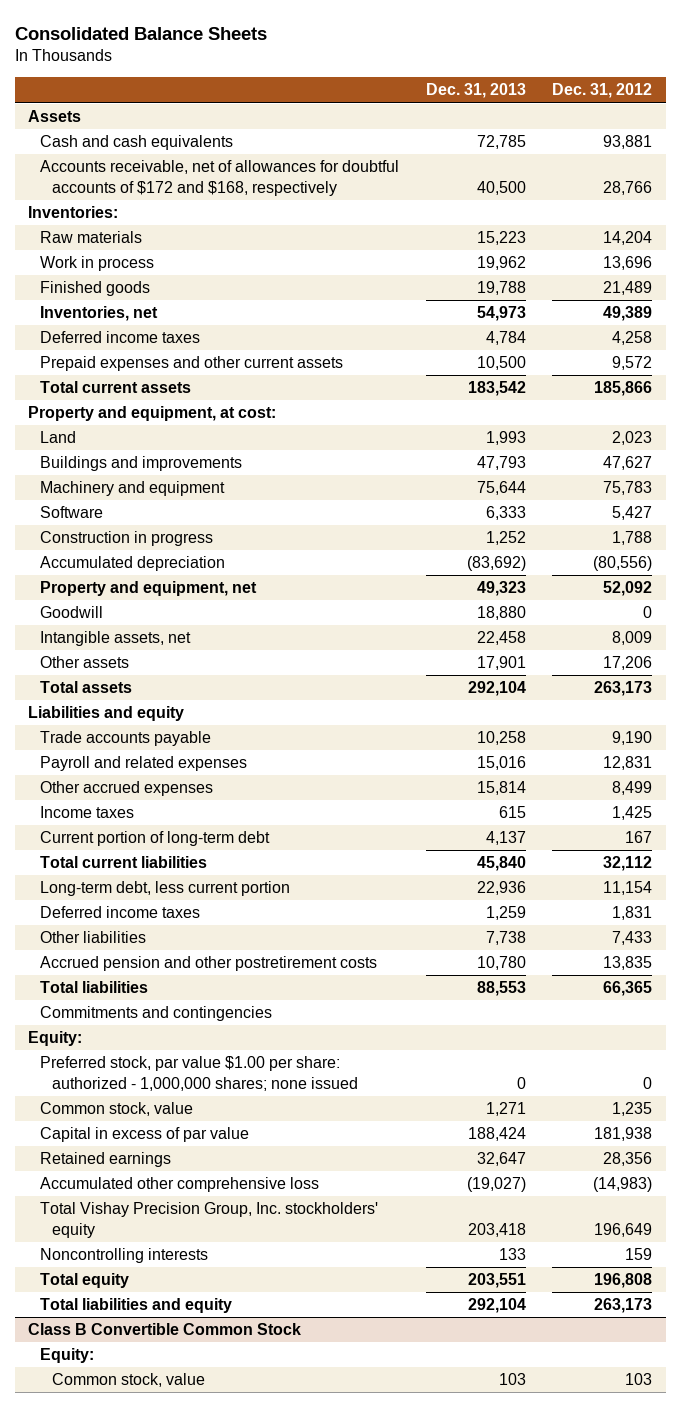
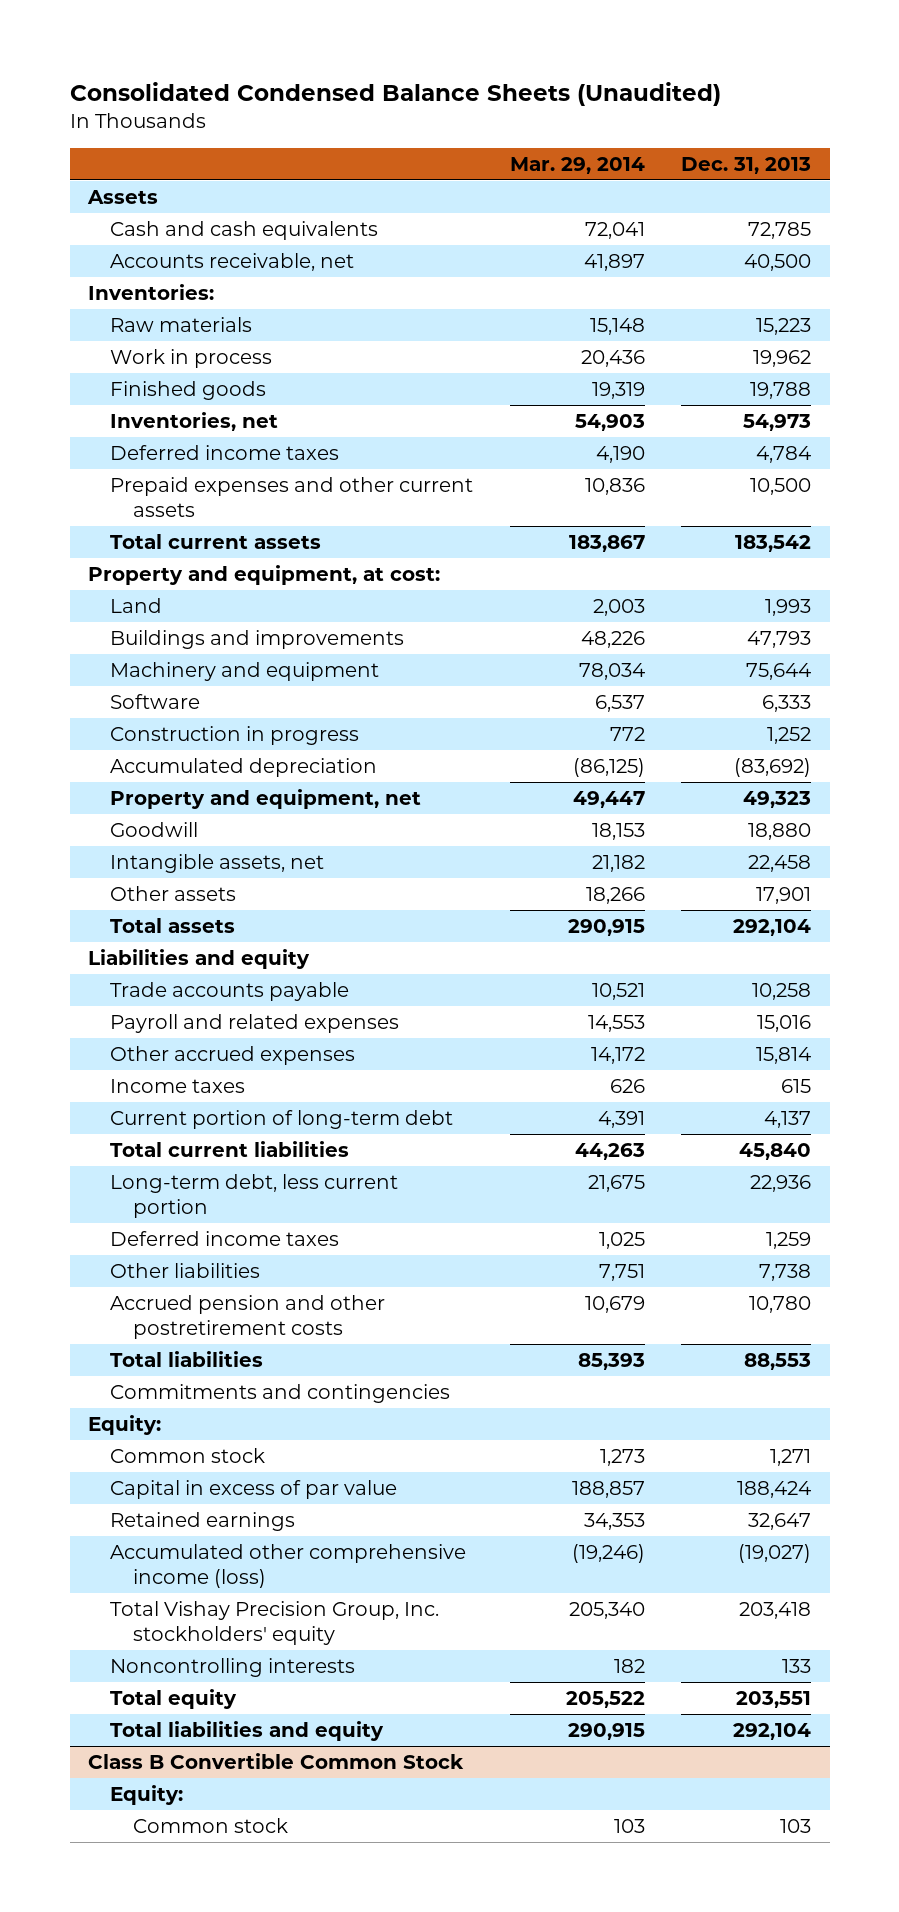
- Consolidated Balance Sheets
+ Consolidated Condensed Balance Sheets (Unaudited)
- | Dec. 31, 2013 | Dec. 31, 2012
+ | Mar. 29, 2014 | Dec. 31, 2013
- Accounts receivable, net of allowances for doubtful accounts of $172 and $168, respectively | 40,500 | 28,766
+ Accounts receivable, net | 41,897 | 40,500
- Preferred stock, par value $1.00 per share: authorized - 1,000,000 shares; none issued | 0 | 0
- Common stock, value | 1,271 | 1,235
+ Common stock | 1,273 | 1,271
- Accumulated other comprehensive loss | (19,027) | (14,983)
+ Accumulated other comprehensive income (loss) | (19,246) | (19,027)
@ Class B Convertible Common Stock
- Common stock, value | 103 | 103
+ Common stock | 103 | 103

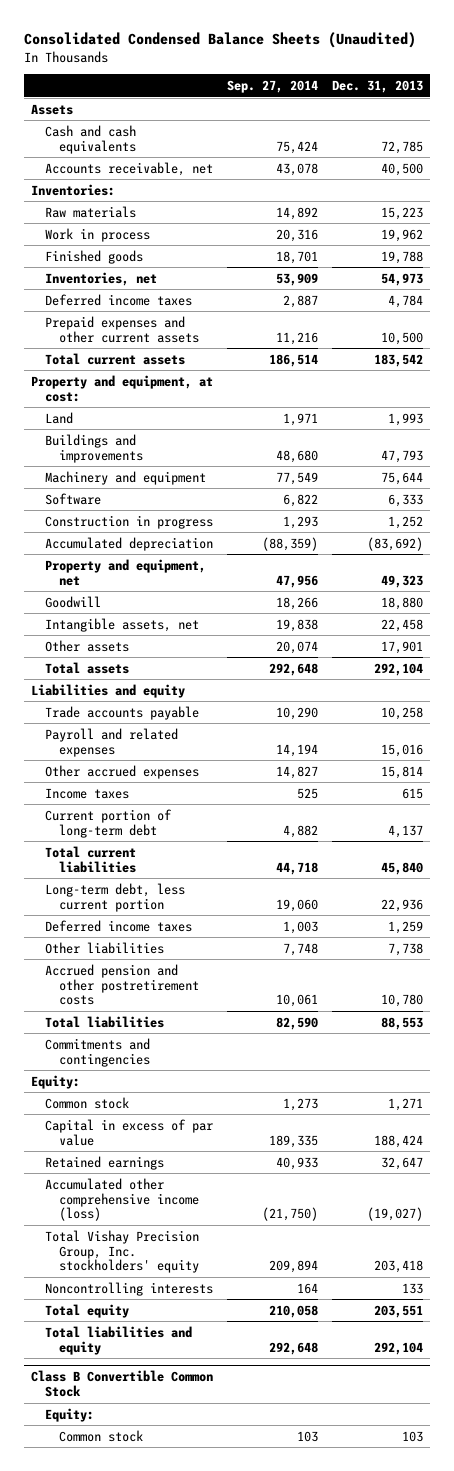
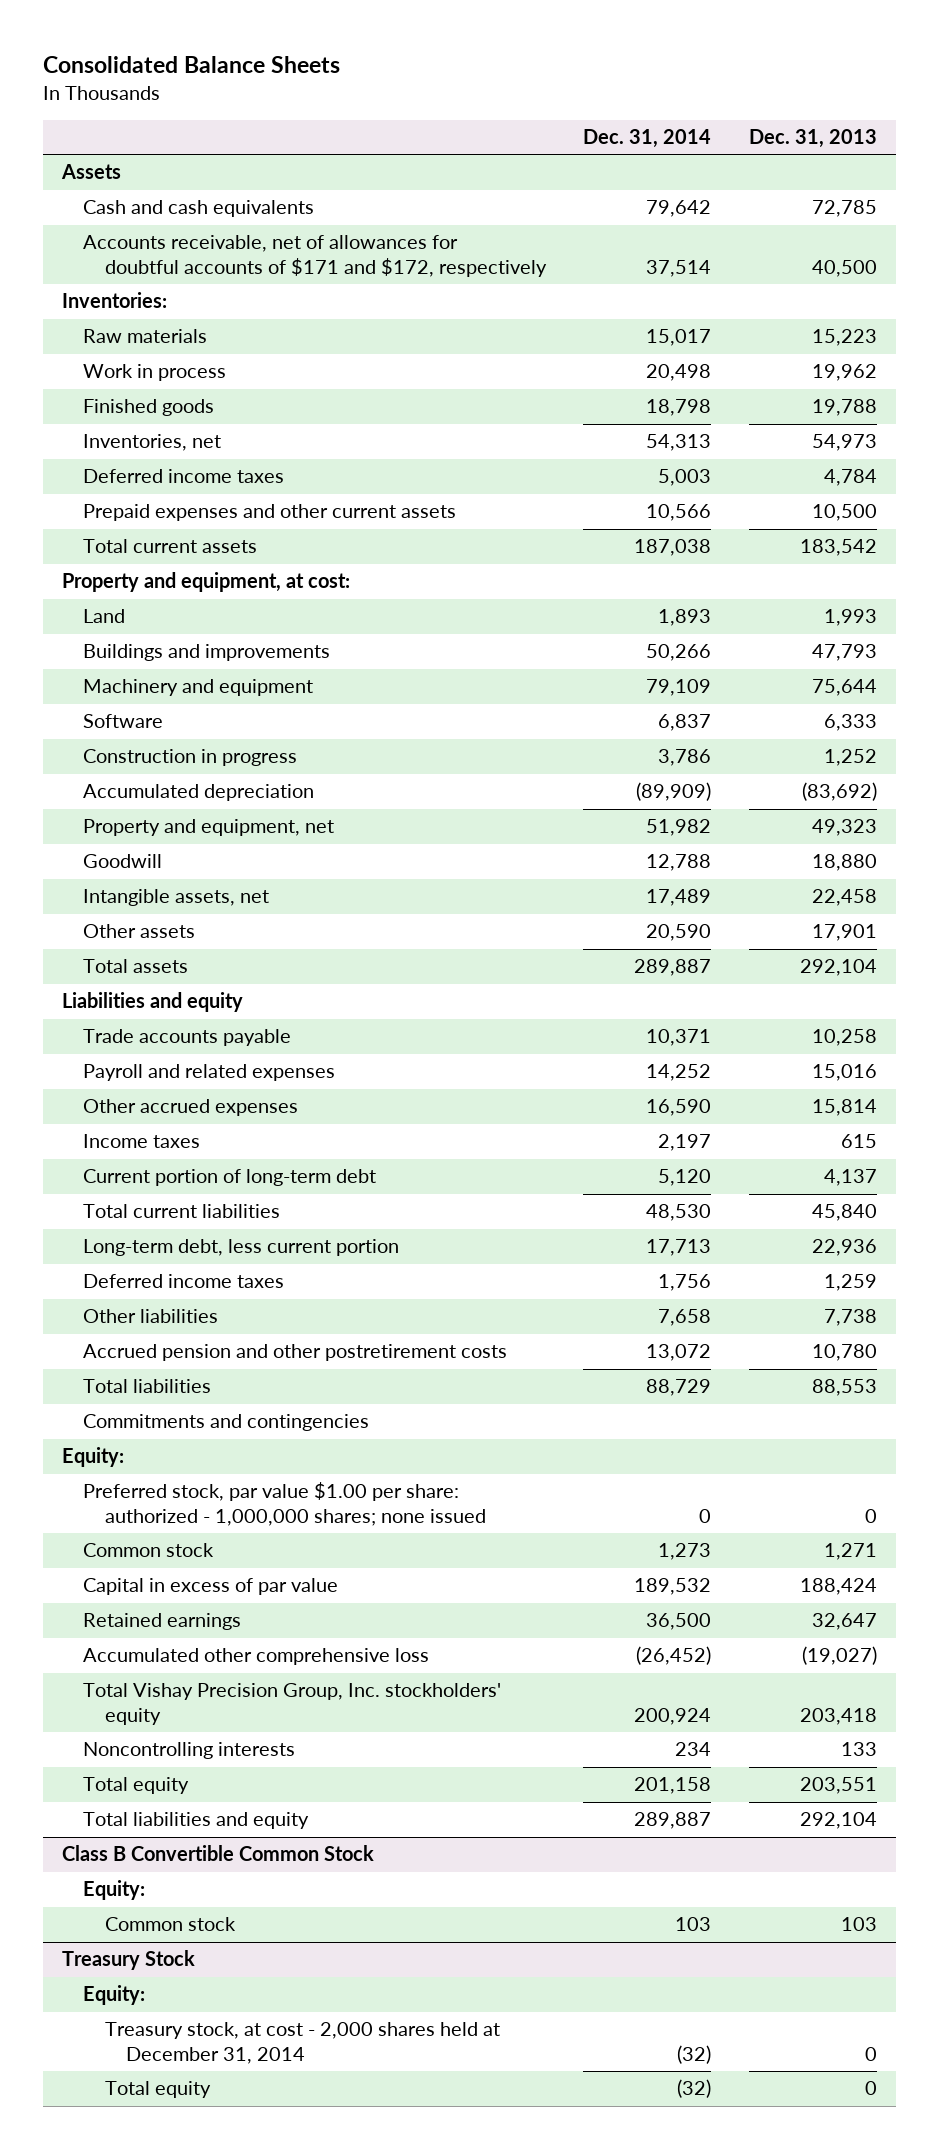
- Consolidated Condensed Balance Sheets (Unaudited)
+ Consolidated Balance Sheets
- | Sep. 27, 2014 | Dec. 31, 2013
+ | Dec. 31, 2014 | Dec. 31, 2013
- Accounts receivable, net | 43,078 | 40,500
+ Accounts receivable, net of allowances for doubtful accounts of $171 and $172, respectively | 37,514 | 40,500
+ Preferred stock, par value $1.00 per share: authorized - 1,000,000 shares; none issued | 0 | 0
- Accumulated other comprehensive income (loss) | (21,750) | (19,027)
+ Accumulated other comprehensive loss | (26,452) | (19,027)
+ Treasury Stock
+ Equity:
+ Treasury stock, at cost - 2,000 shares held at December 31, 2014 | (32) | 0
+ Total equity | (32) | 0

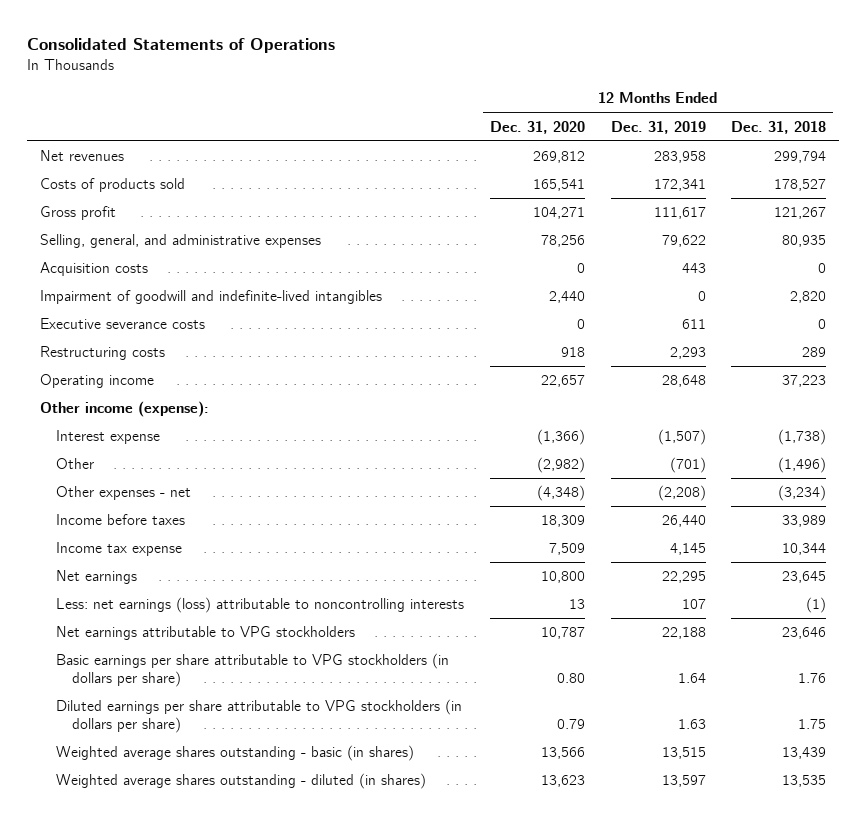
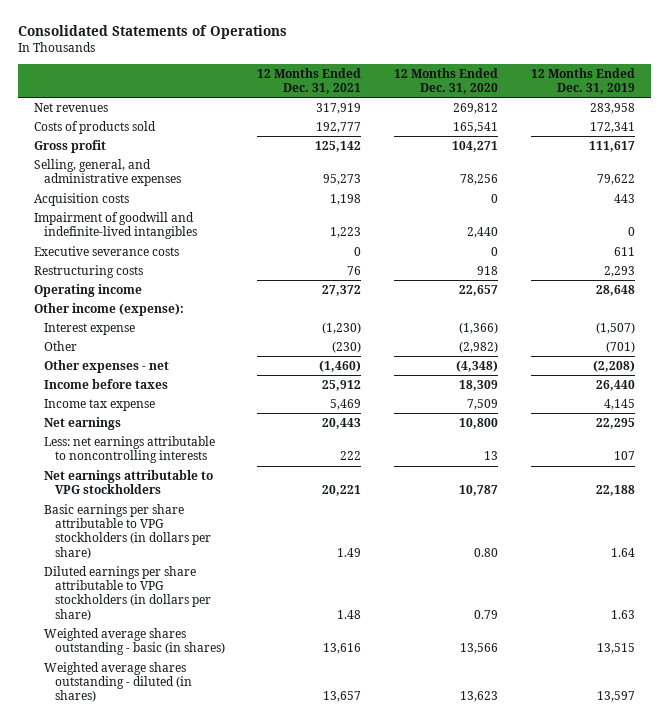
- | 12 Months Ended Dec. 31, 2020 | 12 Months Ended Dec. 31, 2019 | 12 Months Ended Dec. 31, 2018
+ | 12 Months Ended Dec. 31, 2021 | 12 Months Ended Dec. 31, 2020 | 12 Months Ended Dec. 31, 2019
- Less: net earnings (loss) attributable to noncontrolling interests | 13 | 107 | (1)
+ Less: net earnings attributable to noncontrolling interests | 222 | 13 | 107

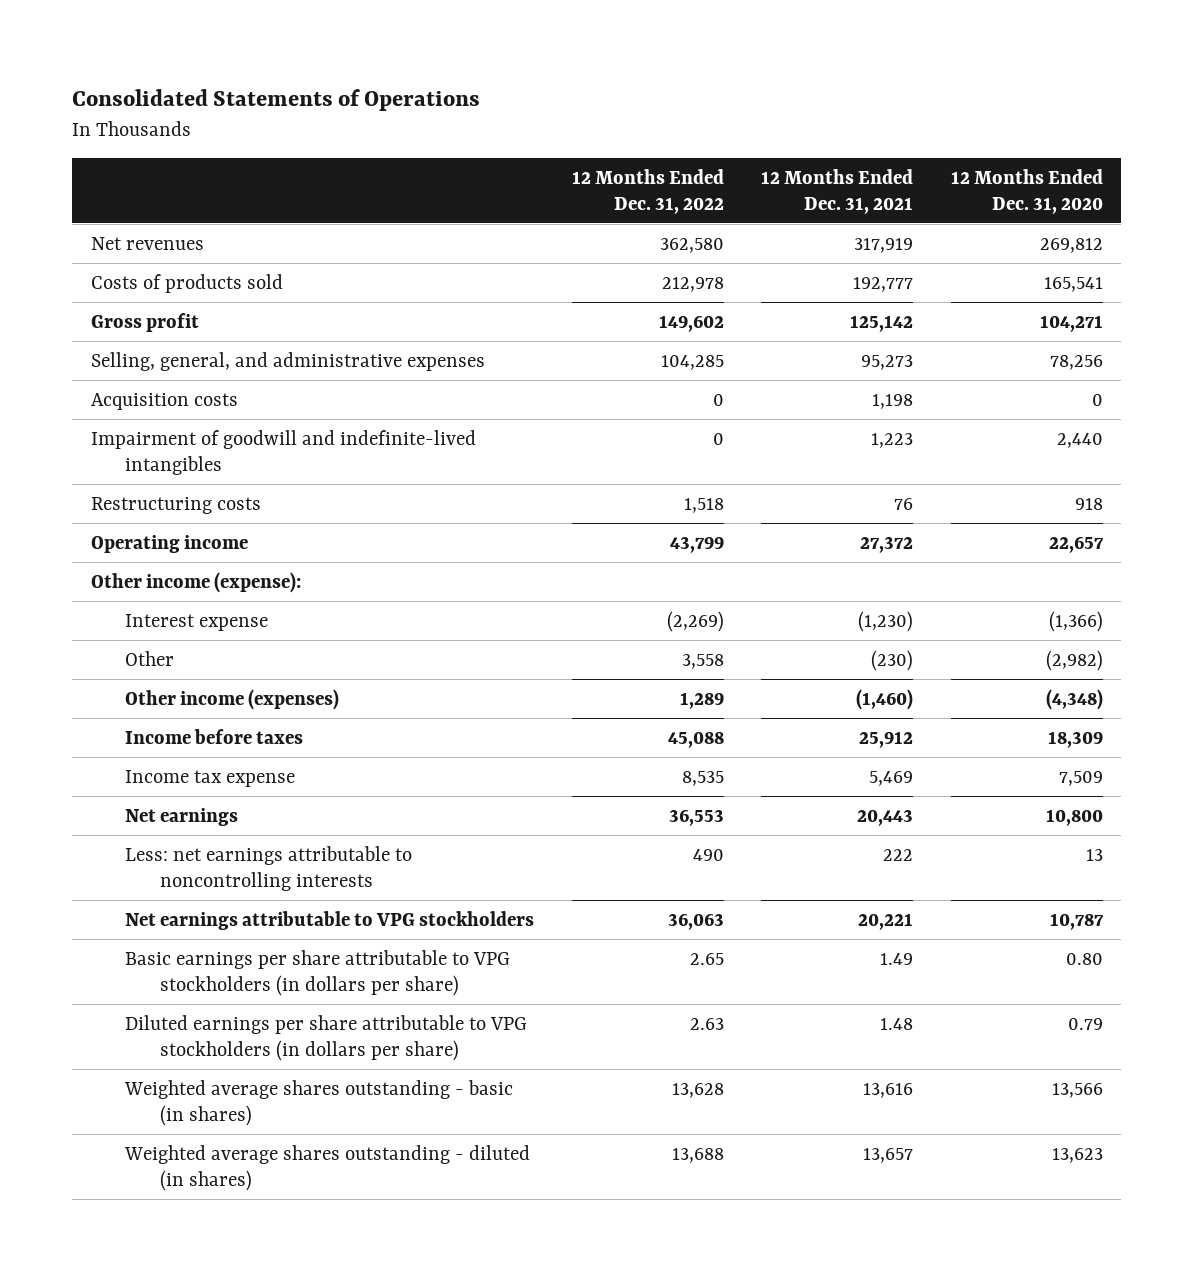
- | 12 Months Ended Dec. 31, 2021 | 12 Months Ended Dec. 31, 2020 | 12 Months Ended Dec. 31, 2019
+ | 12 Months Ended Dec. 31, 2022 | 12 Months Ended Dec. 31, 2021 | 12 Months Ended Dec. 31, 2020
- Executive severance costs | 0 | 0 | 611
- Other expenses - net | (1,460) | (4,348) | (2,208)
+ Other income (expenses) | 1,289 | (1,460) | (4,348)

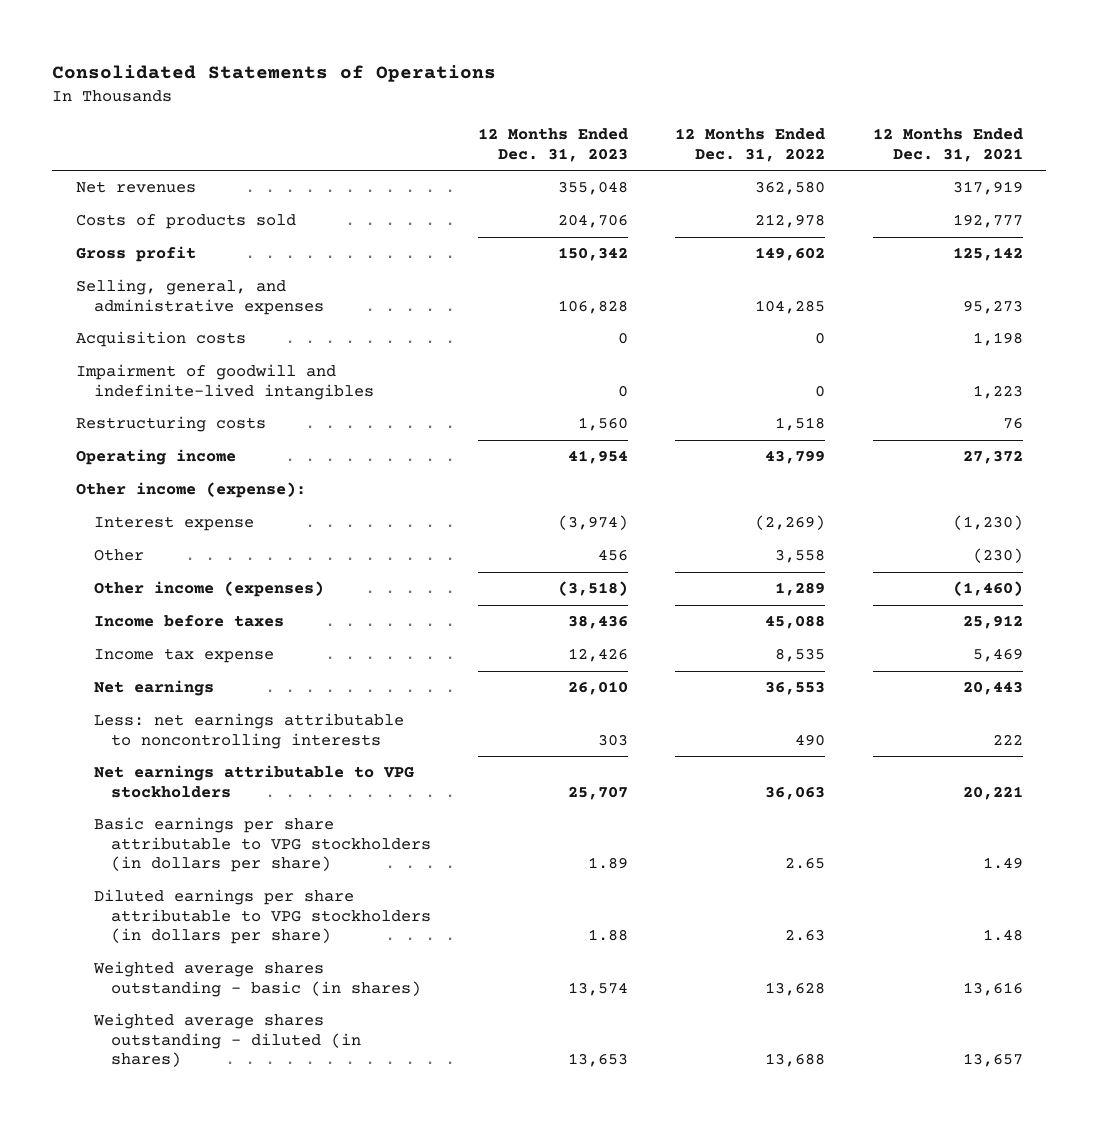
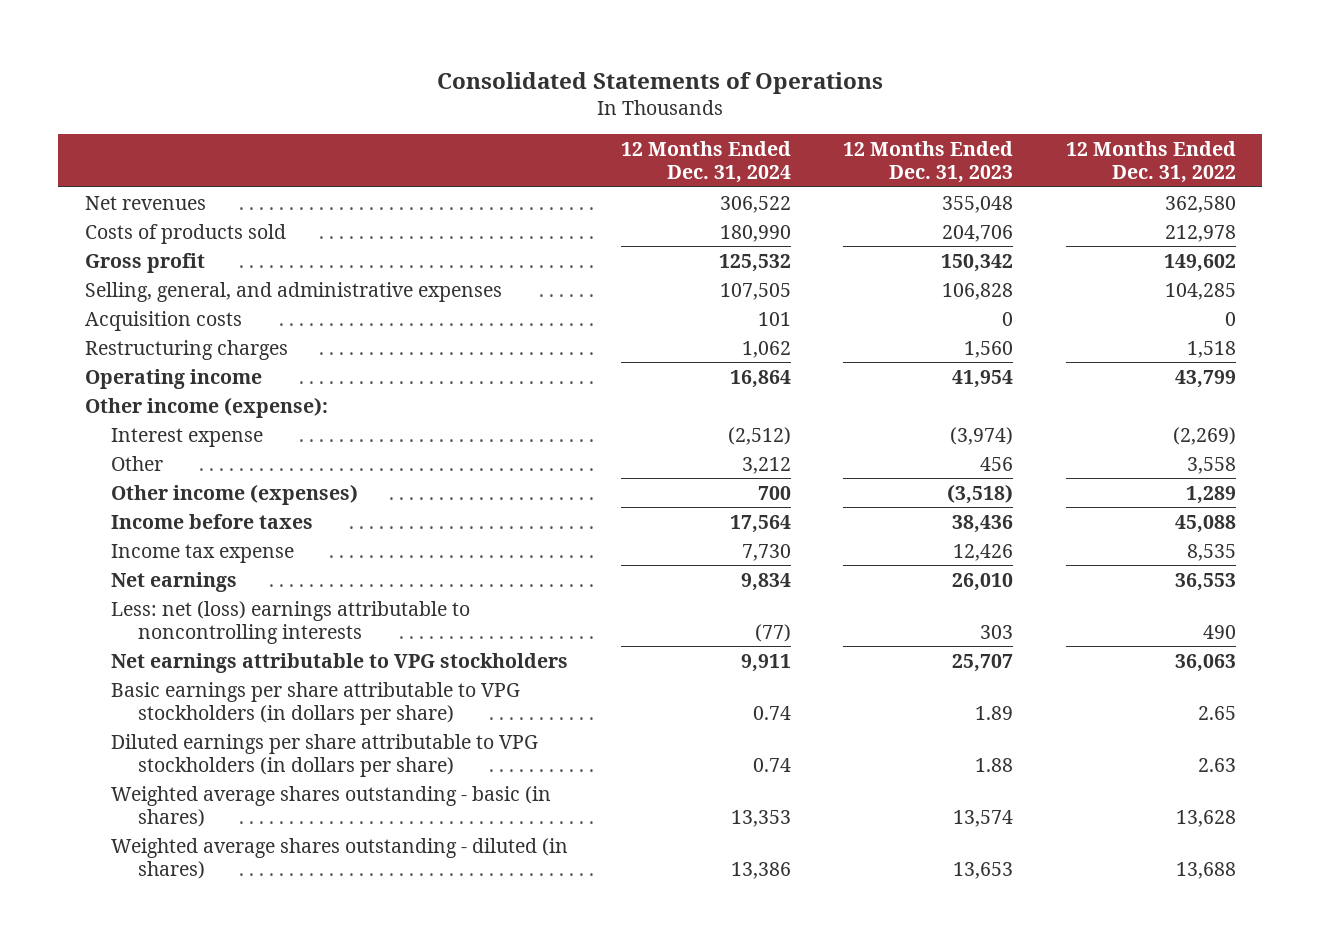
- | 12 Months Ended Dec. 31, 2023 | 12 Months Ended Dec. 31, 2022 | 12 Months Ended Dec. 31, 2021
+ | 12 Months Ended Dec. 31, 2024 | 12 Months Ended Dec. 31, 2023 | 12 Months Ended Dec. 31, 2022
- Impairment of goodwill and indefinite-lived intangibles | 0 | 0 | 1,223
- Restructuring costs | 1,560 | 1,518 | 76
+ Restructuring charges | 1,062 | 1,560 | 1,518
- Less: net earnings attributable to noncontrolling interests | 303 | 490 | 222
+ Less: net (loss) earnings attributable to noncontrolling interests | (77) | 303 | 490

